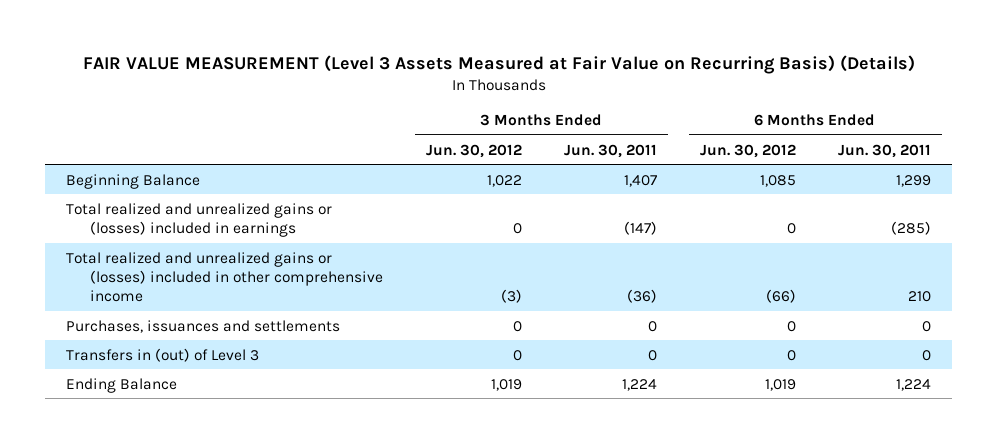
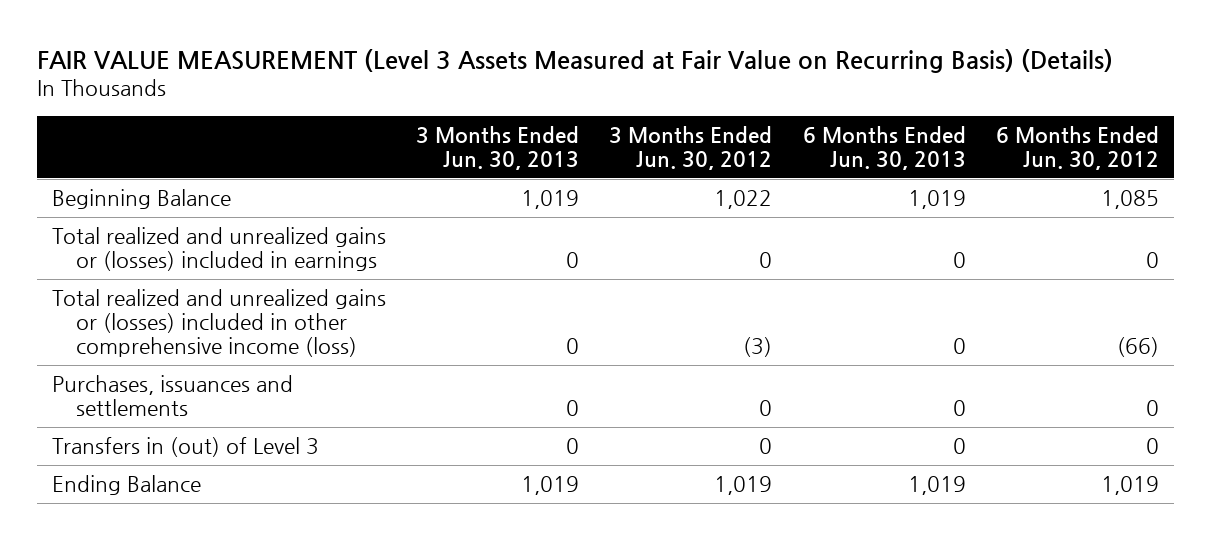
- | 3 Months Ended Jun. 30, 2012 | 3 Months Ended Jun. 30, 2011 | 6 Months Ended Jun. 30, 2012 | 6 Months Ended Jun. 30, 2011
+ | 3 Months Ended Jun. 30, 2013 | 3 Months Ended Jun. 30, 2012 | 6 Months Ended Jun. 30, 2013 | 6 Months Ended Jun. 30, 2012
- Total realized and unrealized gains or (losses) included in other comprehensive income | (3) | (36) | (66) | 210
+ Total realized and unrealized gains or (losses) included in other comprehensive income (loss) | 0 | (3) | 0 | (66)

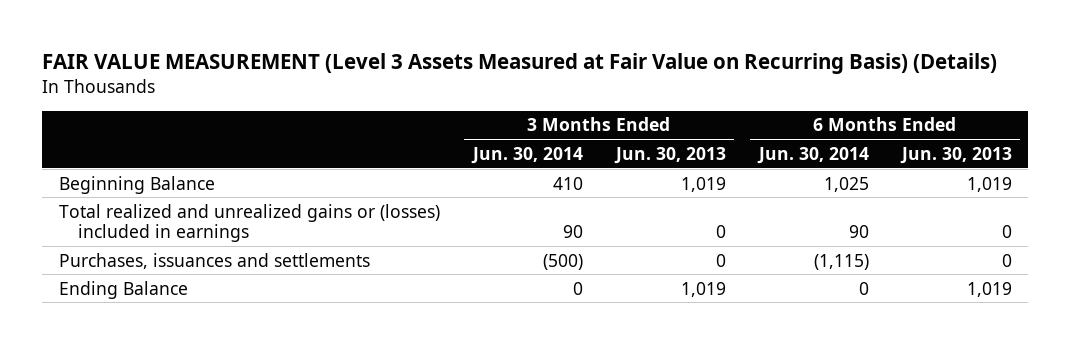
- | 3 Months Ended Jun. 30, 2013 | 3 Months Ended Jun. 30, 2012 | 6 Months Ended Jun. 30, 2013 | 6 Months Ended Jun. 30, 2012
+ | 3 Months Ended Jun. 30, 2014 | 3 Months Ended Jun. 30, 2013 | 6 Months Ended Jun. 30, 2014 | 6 Months Ended Jun. 30, 2013
- Total realized and unrealized gains or (losses) included in other comprehensive income (loss) | 0 | (3) | 0 | (66)
- Transfers in (out) of Level 3 | 0 | 0 | 0 | 0

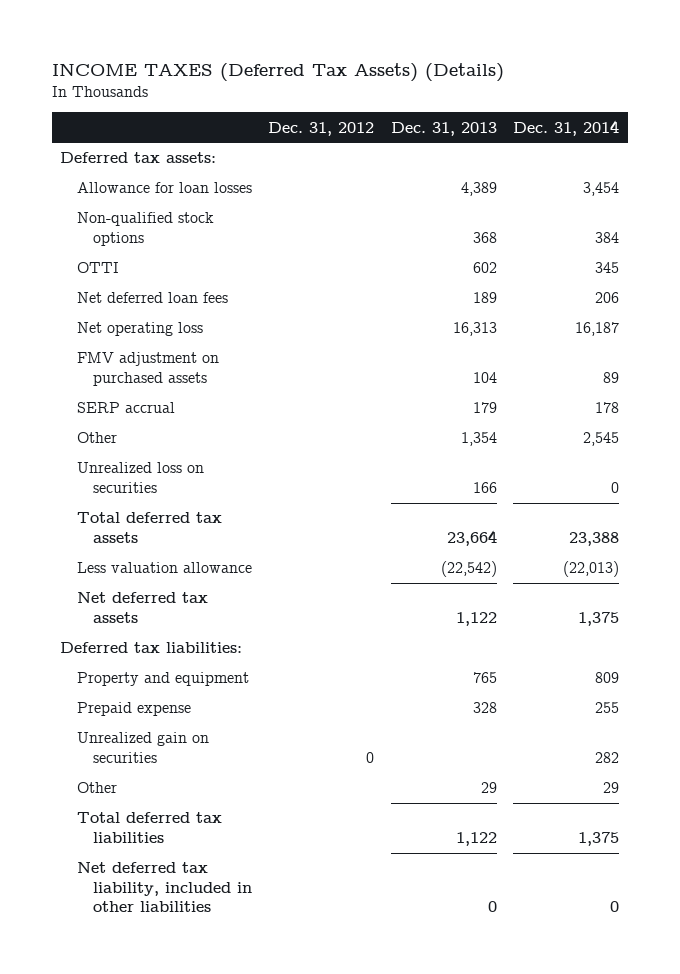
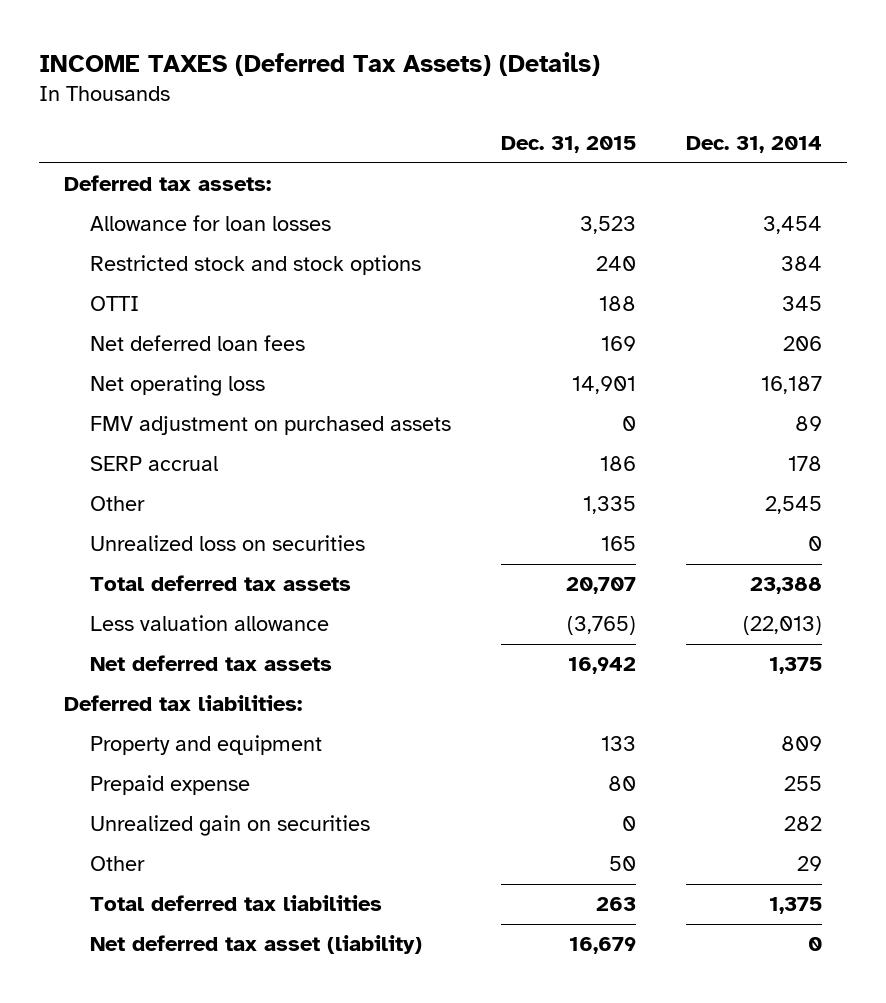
- | Dec. 31, 2012 | Dec. 31, 2013 | Dec. 31, 2014
+ | Dec. 31, 2015 | Dec. 31, 2014
- Non-qualified stock options | | 368 | 384
+ Restricted stock and stock options | 240 | 384
- Net deferred tax liability, included in other liabilities | | 0 | 0
+ Net deferred tax asset (liability) | 16,679 | 0

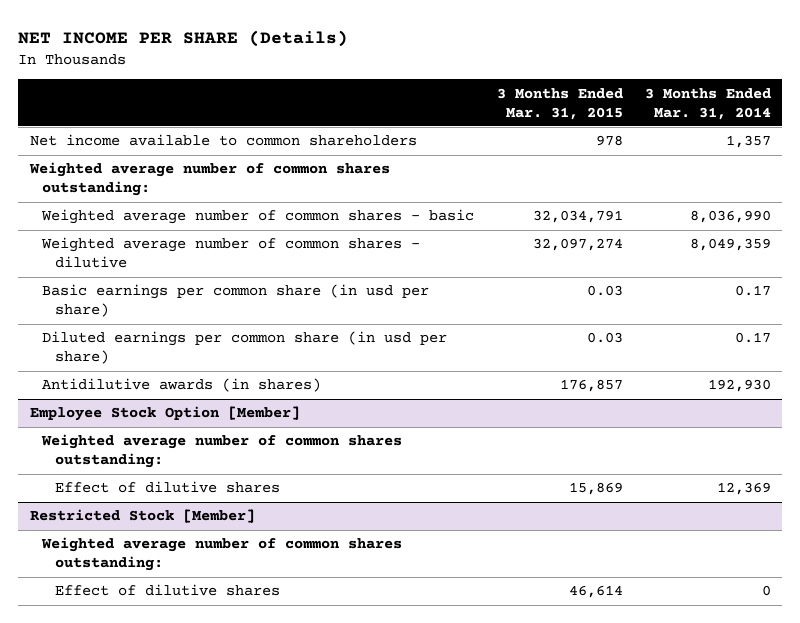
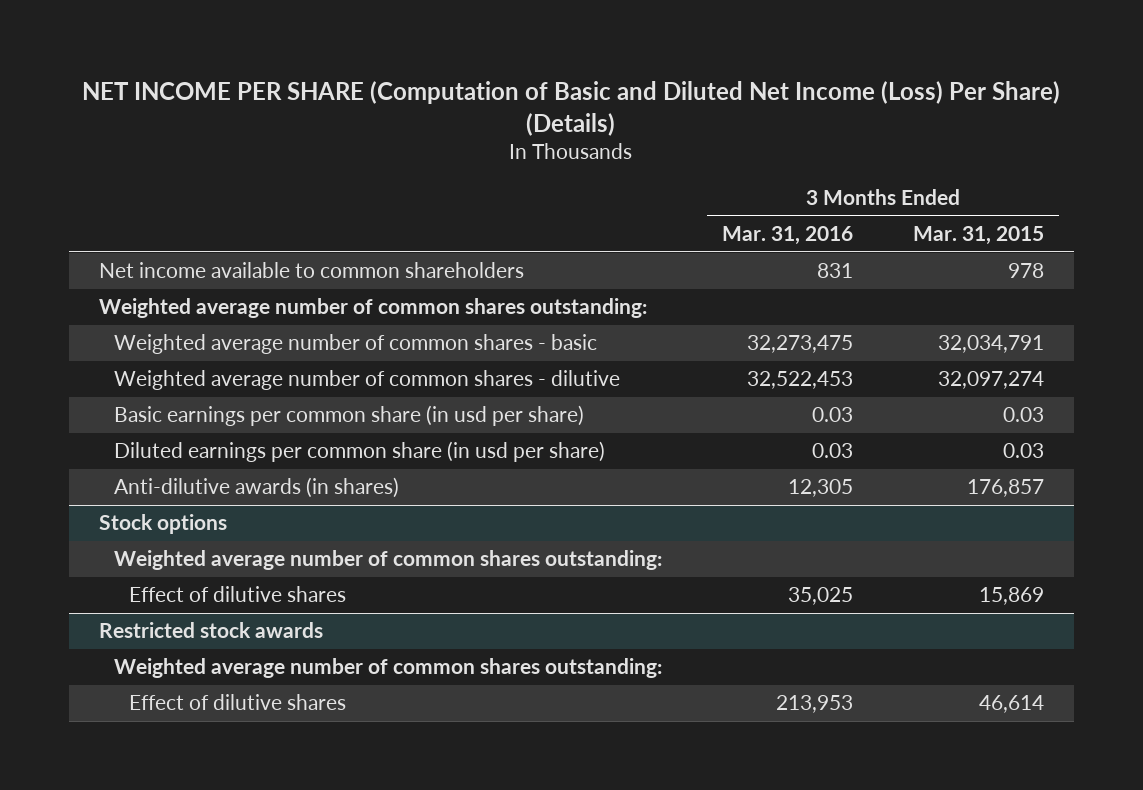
- NET INCOME PER SHARE (Details)
+ NET INCOME PER SHARE (Computation of Basic and Diluted Net Income (Loss) Per Share) (Details)
- | 3 Months Ended Mar. 31, 2015 | 3 Months Ended Mar. 31, 2014
+ | 3 Months Ended Mar. 31, 2016 | 3 Months Ended Mar. 31, 2015
- Antidilutive awards (in shares) | 176,857 | 192,930
- Employee Stock Option [Member]
+ Anti-dilutive awards (in shares) | 12,305 | 176,857
+ Stock options
- Restricted Stock [Member]
+ Restricted stock awards

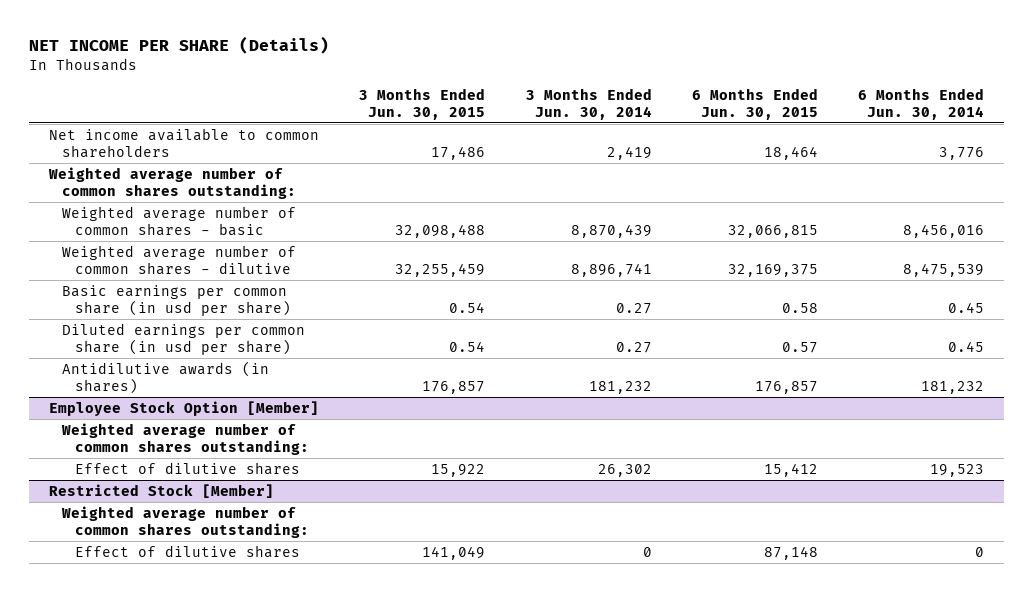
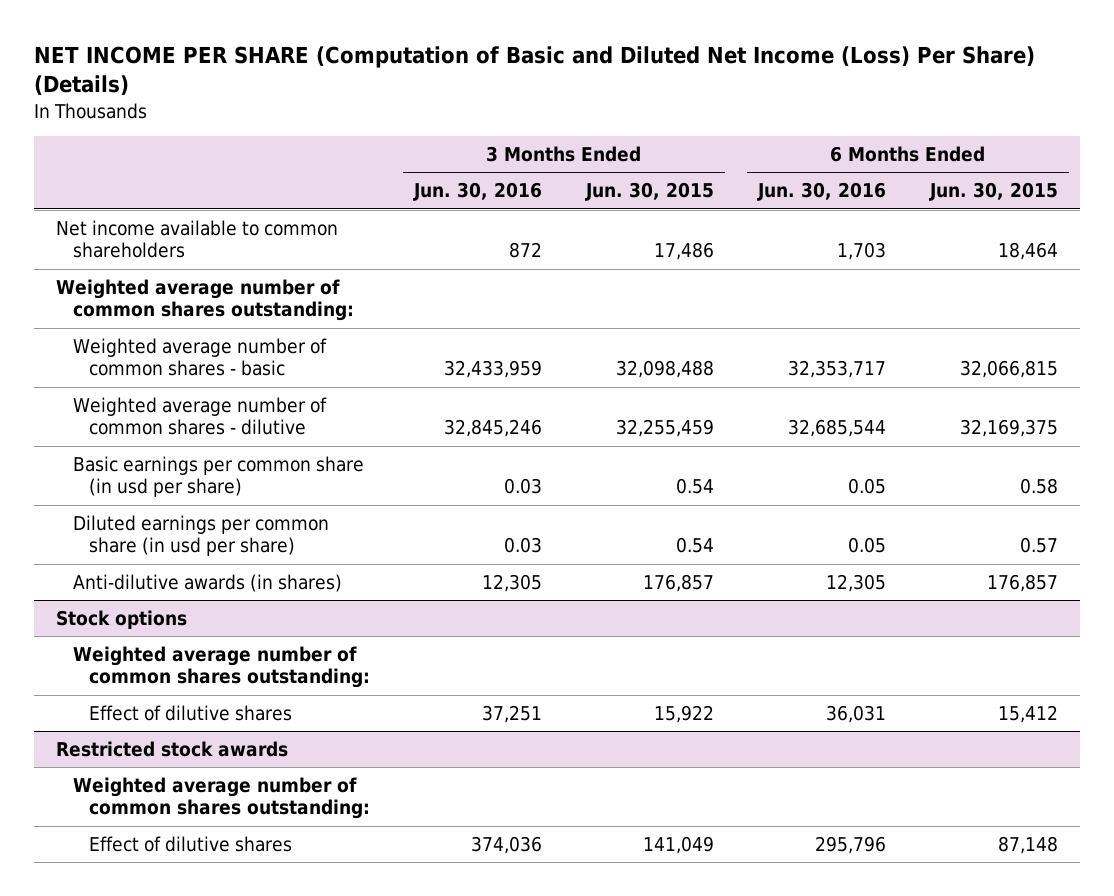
- NET INCOME PER SHARE (Details)
+ NET INCOME PER SHARE (Computation of Basic and Diluted Net Income (Loss) Per Share) (Details)
- | 3 Months Ended Jun. 30, 2015 | 3 Months Ended Jun. 30, 2014 | 6 Months Ended Jun. 30, 2015 | 6 Months Ended Jun. 30, 2014
+ | 3 Months Ended Jun. 30, 2016 | 3 Months Ended Jun. 30, 2015 | 6 Months Ended Jun. 30, 2016 | 6 Months Ended Jun. 30, 2015
- Antidilutive awards (in shares) | 176,857 | 181,232 | 176,857 | 181,232
- Employee Stock Option [Member]
+ Anti-dilutive awards (in shares) | 12,305 | 176,857 | 12,305 | 176,857
+ Stock options
- Restricted Stock [Member]
+ Restricted stock awards

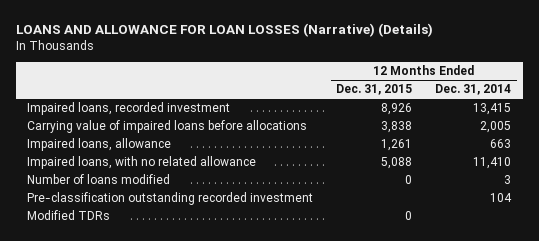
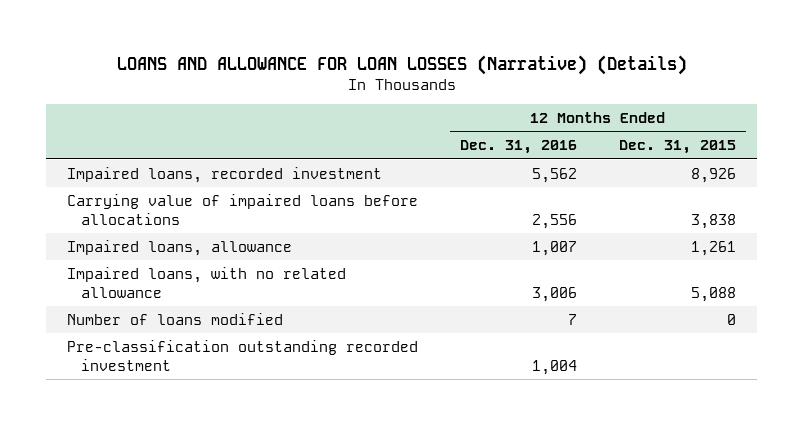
- | 12 Months Ended Dec. 31, 2015 | 12 Months Ended Dec. 31, 2014
+ | 12 Months Ended Dec. 31, 2016 | 12 Months Ended Dec. 31, 2015
- Modified TDRs | 0 |

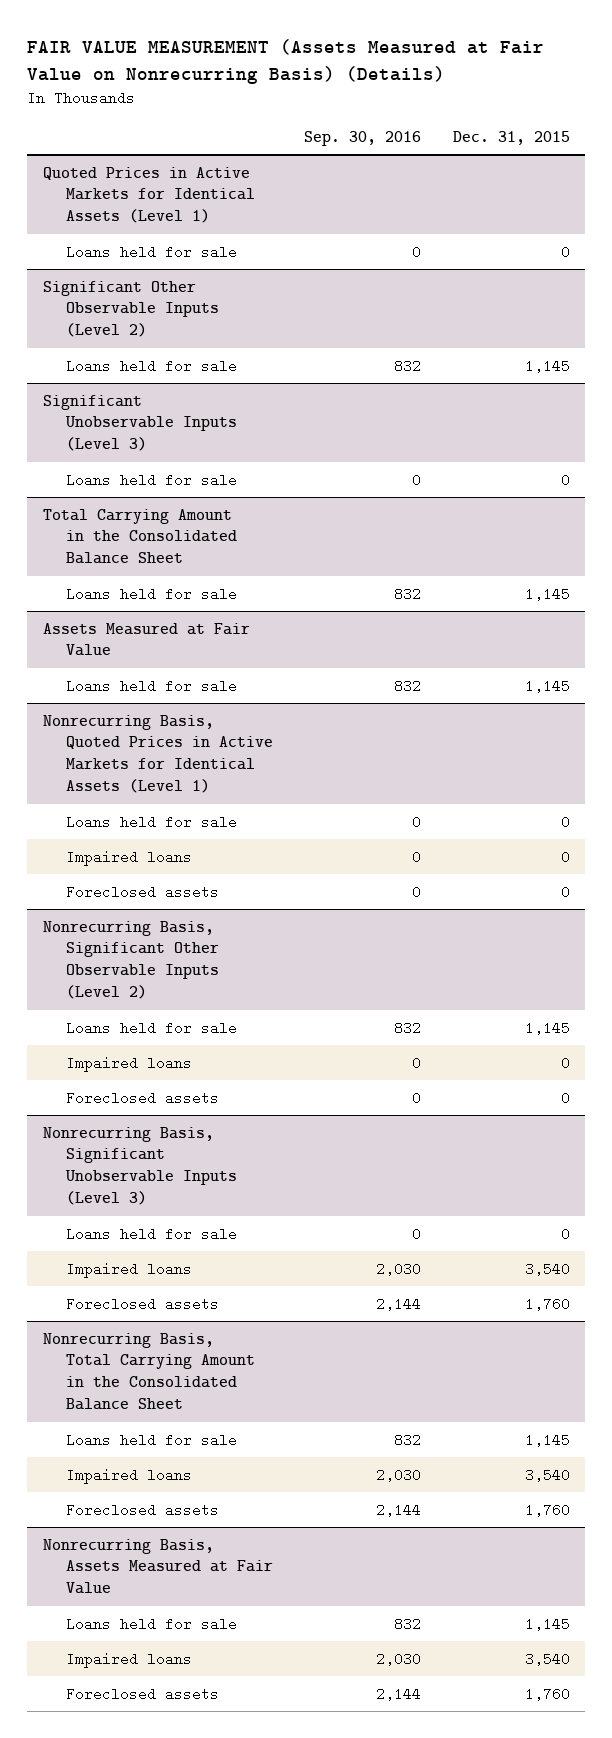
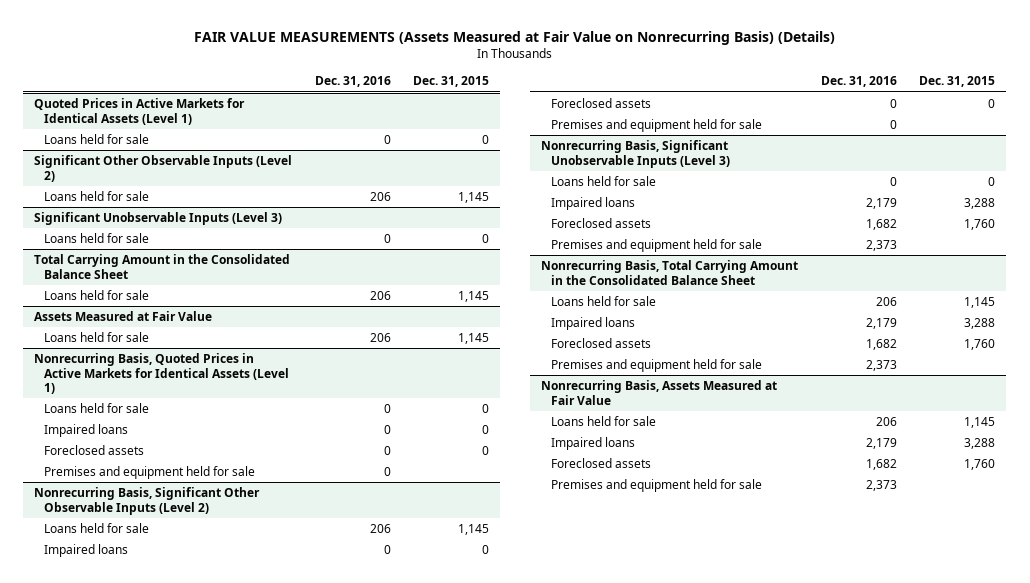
- FAIR VALUE MEASUREMENT (Assets Measured at Fair Value on Nonrecurring Basis) (Details)
+ FAIR VALUE MEASUREMENTS (Assets Measured at Fair Value on Nonrecurring Basis) (Details)
- | Sep. 30, 2016 | Dec. 31, 2015
+ | Dec. 31, 2016 | Dec. 31, 2015
@ Nonrecurring Basis, Quoted Prices in Active Markets for Identical Assets (Level 1)
+ Premises and equipment held for sale | 0 |
@ Nonrecurring Basis, Significant Other Observable Inputs (Level 2)
+ Premises and equipment held for sale | 0 |
@ Nonrecurring Basis, Significant Unobservable Inputs (Level 3)
- Impaired loans | 2,030 | 3,540
+ Impaired loans | 2,179 | 3,288
+ Premises and equipment held for sale | 2,373 |
@ Nonrecurring Basis, Total Carrying Amount in the Consolidated Balance Sheet
- Impaired loans | 2,030 | 3,540
+ Impaired loans | 2,179 | 3,288
+ Premises and equipment held for sale | 2,373 |
@ Nonrecurring Basis, Assets Measured at Fair Value
- Impaired loans | 2,030 | 3,540
+ Impaired loans | 2,179 | 3,288
+ Premises and equipment held for sale | 2,373 |

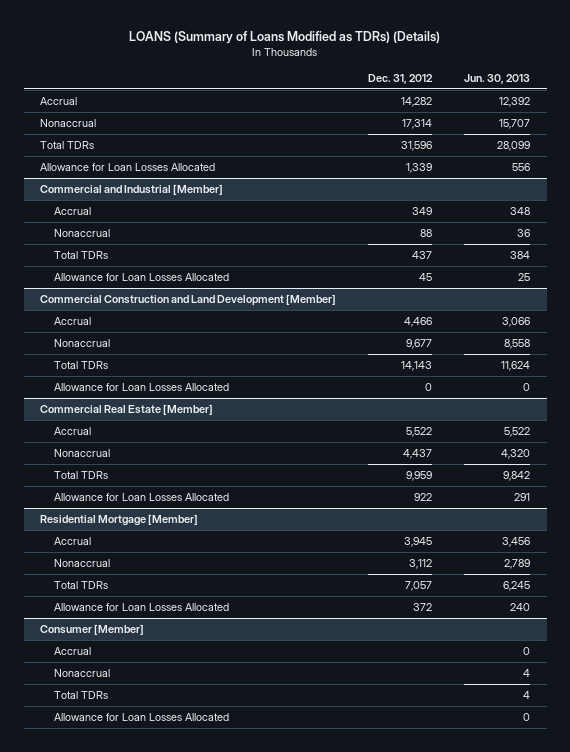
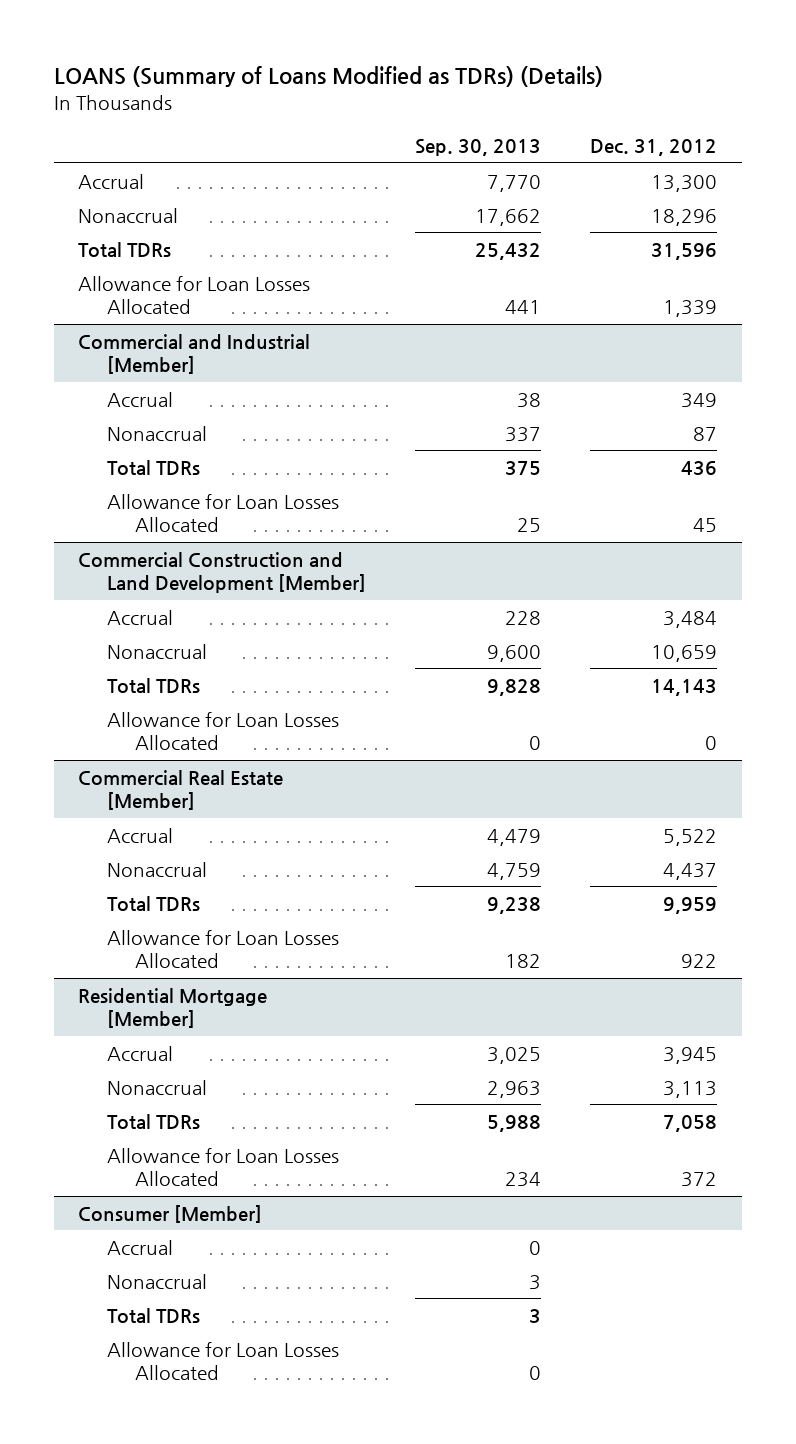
- | Dec. 31, 2012 | Jun. 30, 2013
+ | Sep. 30, 2013 | Dec. 31, 2012
- Accrual | 14,282 | 12,392
- Nonaccrual | 17,314 | 15,707
+ Accrual | 7,770 | 13,300
+ Nonaccrual | 17,662 | 18,296
@ Commercial and Industrial [Member]
- Nonaccrual | 88 | 36
- Total TDRs | 437 | 384
+ Nonaccrual | 337 | 87
+ Total TDRs | 375 | 436
@ Commercial Construction and Land Development [Member]
- Accrual | 4,466 | 3,066
- Nonaccrual | 9,677 | 8,558
+ Accrual | 228 | 3,484
+ Nonaccrual | 9,600 | 10,659
@ Residential Mortgage [Member]
- Nonaccrual | 3,112 | 2,789
- Total TDRs | 7,057 | 6,245
+ Nonaccrual | 2,963 | 3,113
+ Total TDRs | 5,988 | 7,058

